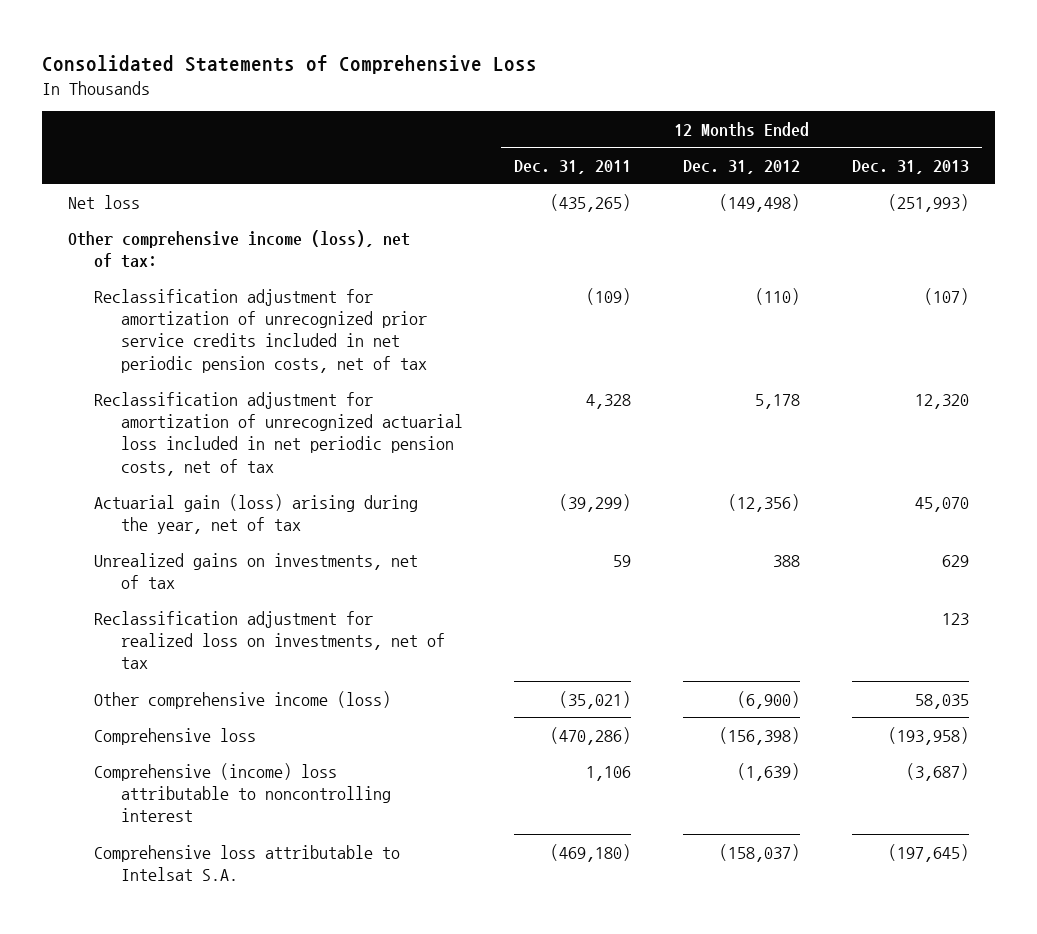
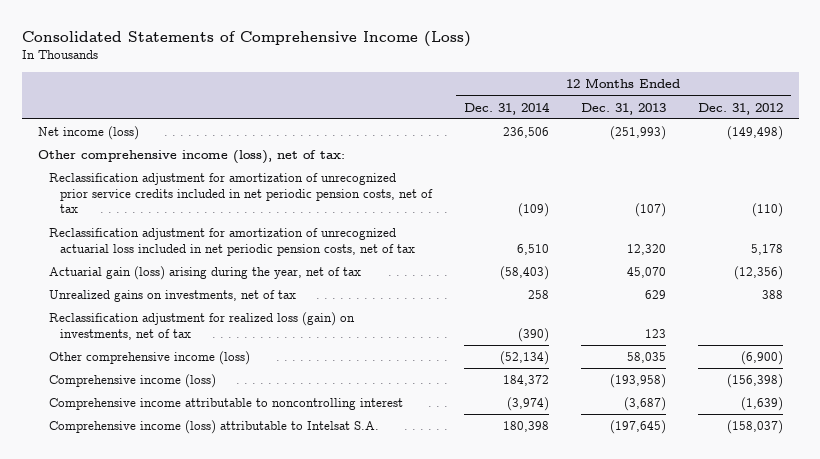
- Consolidated Statements of Comprehensive Loss
+ Consolidated Statements of Comprehensive Income (Loss)
- | 12 Months Ended Dec. 31, 2011 | 12 Months Ended Dec. 31, 2012 | 12 Months Ended Dec. 31, 2013
+ | 12 Months Ended Dec. 31, 2014 | 12 Months Ended Dec. 31, 2013 | 12 Months Ended Dec. 31, 2012
- Net loss | (435,265) | (149,498) | (251,993)
+ Net income (loss) | 236,506 | (251,993) | (149,498)
- Reclassification adjustment for realized loss on investments, net of tax | | | 123
+ Reclassification adjustment for realized loss (gain) on investments, net of tax | (390) | 123 |
- Comprehensive loss | (470,286) | (156,398) | (193,958)
- Comprehensive (income) loss attributable to noncontrolling interest | 1,106 | (1,639) | (3,687)
- Comprehensive loss attributable to Intelsat S.A. | (469,180) | (158,037) | (197,645)
+ Comprehensive income (loss) | 184,372 | (193,958) | (156,398)
+ Comprehensive income attributable to noncontrolling interest | (3,974) | (3,687) | (1,639)
+ Comprehensive income (loss) attributable to Intelsat S.A. | 180,398 | (197,645) | (158,037)

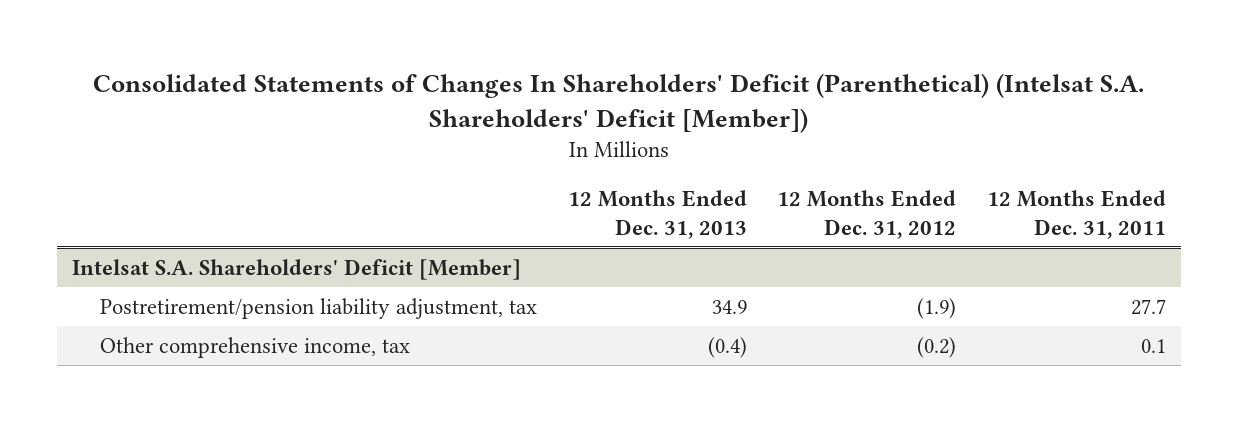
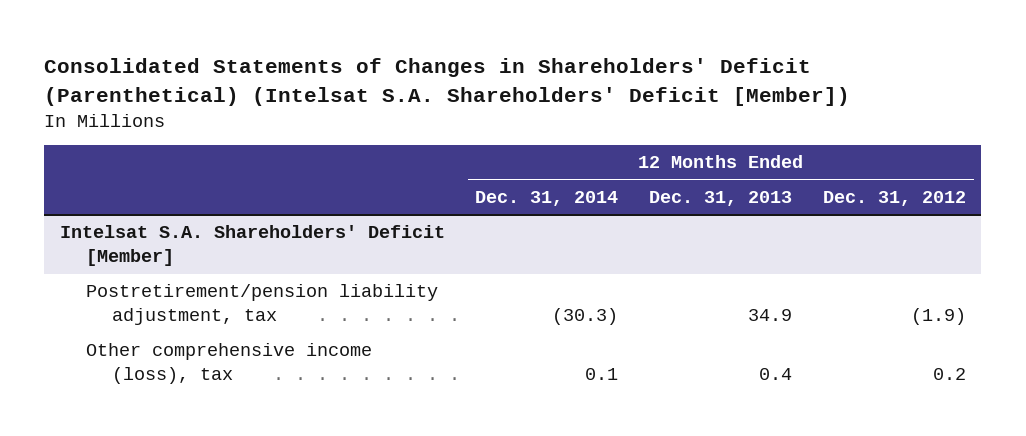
- Consolidated Statements of Changes In Shareholders' Deficit (Parenthetical) (Intelsat S.A. Shareholders' Deficit [Member])
+ Consolidated Statements of Changes in Shareholders' Deficit (Parenthetical) (Intelsat S.A. Shareholders' Deficit [Member])
- | 12 Months Ended Dec. 31, 2013 | 12 Months Ended Dec. 31, 2012 | 12 Months Ended Dec. 31, 2011
+ | 12 Months Ended Dec. 31, 2014 | 12 Months Ended Dec. 31, 2013 | 12 Months Ended Dec. 31, 2012
@ Intelsat S.A. Shareholders' Deficit [Member]
- Other comprehensive income, tax | (0.4) | (0.2) | 0.1
+ Other comprehensive income (loss), tax | 0.1 | 0.4 | 0.2

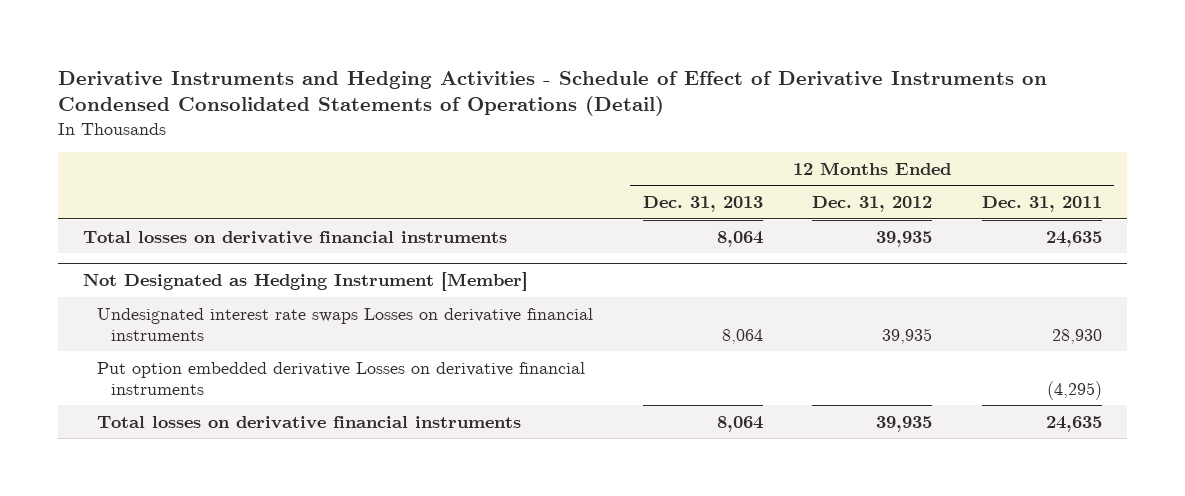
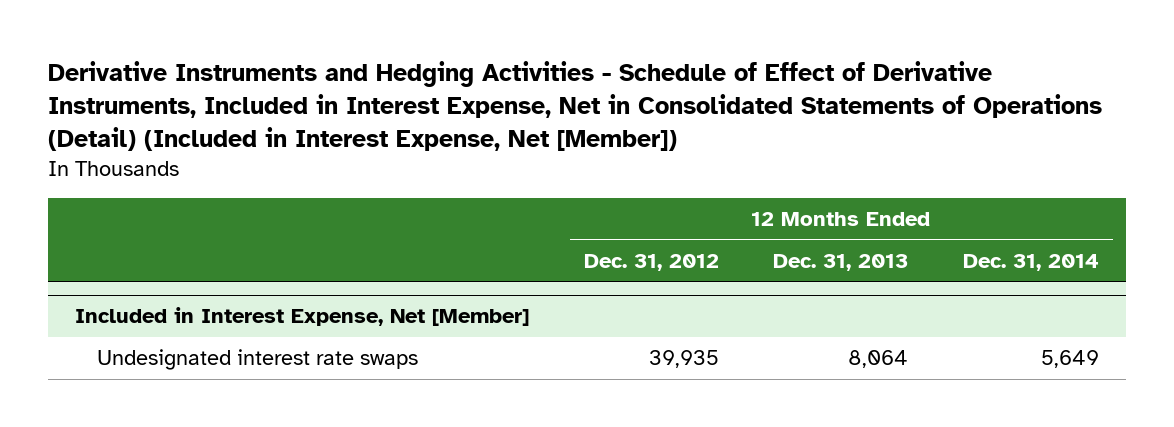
- Derivative Instruments and Hedging Activities - Schedule of Effect of Derivative Instruments on Condensed Consolidated Statements of Operations (Detail)
+ Derivative Instruments and Hedging Activities - Schedule of Effect of Derivative Instruments, Included in Interest Expense, Net in Consolidated Statements of Operations (Detail) (Included in Interest Expense, Net [Member])
- | 12 Months Ended Dec. 31, 2013 | 12 Months Ended Dec. 31, 2012 | 12 Months Ended Dec. 31, 2011
+ | 12 Months Ended Dec. 31, 2012 | 12 Months Ended Dec. 31, 2013 | 12 Months Ended Dec. 31, 2014
- Total losses on derivative financial instruments | 8,064 | 39,935 | 24,635
- Not Designated as Hedging Instrument [Member]
- Undesignated interest rate swaps Losses on derivative financial instruments | 8,064 | 39,935 | 28,930
- Put option embedded derivative Losses on derivative financial instruments | | | (4,295)
- Total losses on derivative financial instruments | 8,064 | 39,935 | 24,635
+ Included in Interest Expense, Net [Member]
+ Undesignated interest rate swaps | 39,935 | 8,064 | 5,649

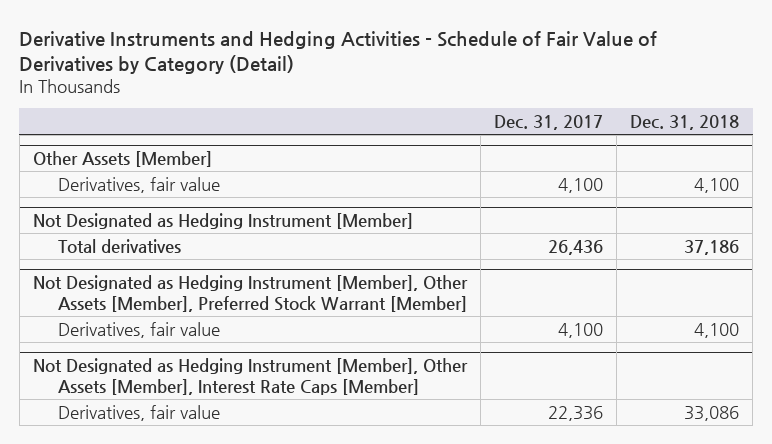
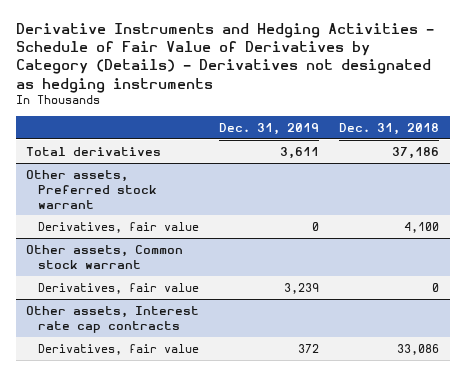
- Derivative Instruments and Hedging Activities - Schedule of Fair Value of Derivatives by Category (Detail)
+ Derivative Instruments and Hedging Activities - Schedule of Fair Value of Derivatives by Category (Details) - Derivatives not designated as hedging instruments
- | Dec. 31, 2017 | Dec. 31, 2018
+ | Dec. 31, 2019 | Dec. 31, 2018
- Other Assets [Member]
- Derivatives, fair value | 4,100 | 4,100
- Not Designated as Hedging Instrument [Member]
- Not Designated as Hedging Instrument [Member], Other Assets [Member], Preferred Stock Warrant [Member]
+ Other assets, Preferred stock warrant
- Not Designated as Hedging Instrument [Member], Other Assets [Member], Interest Rate Caps [Member]
+ Other assets, Common stock warrant
+ Derivatives, fair value | 3,239 | 0
+ Other assets, Interest rate cap contracts

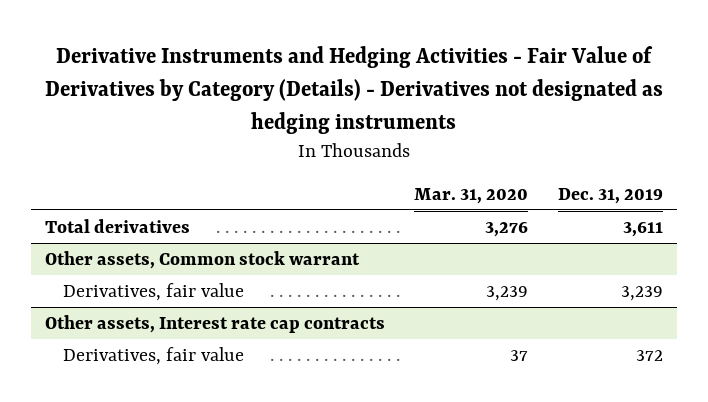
- Derivative Instruments and Hedging Activities - Schedule of Fair Value of Derivatives by Category (Details) - Derivatives not designated as hedging instruments
+ Derivative Instruments and Hedging Activities - Fair Value of Derivatives by Category (Details) - Derivatives not designated as hedging instruments
- | Dec. 31, 2019 | Dec. 31, 2018
+ | Mar. 31, 2020 | Dec. 31, 2019
- Other assets, Preferred stock warrant
- Derivatives, fair value | 0 | 4,100

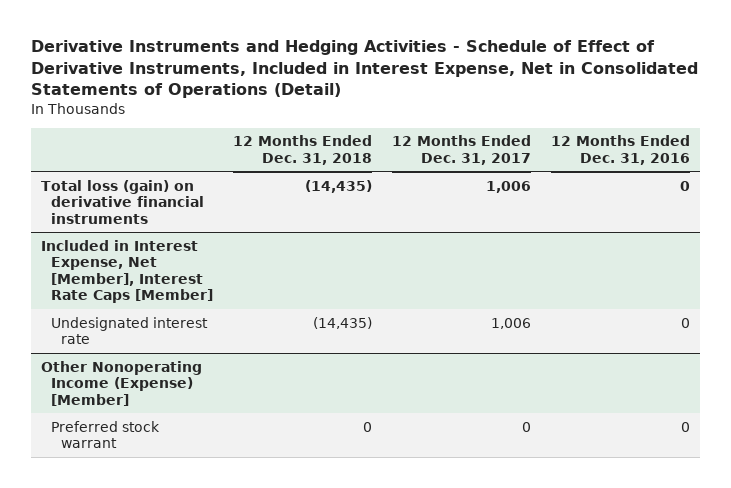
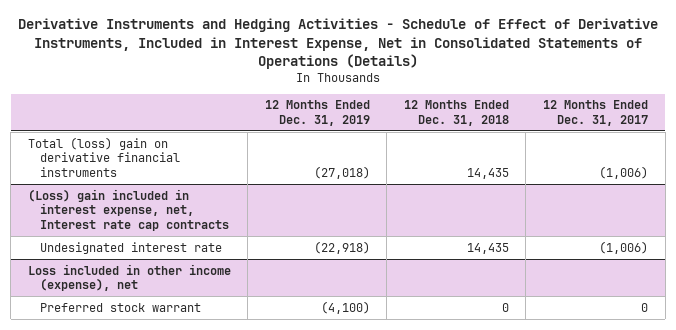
- Derivative Instruments and Hedging Activities - Schedule of Effect of Derivative Instruments, Included in Interest Expense, Net in Consolidated Statements of Operations (Detail)
+ Derivative Instruments and Hedging Activities - Schedule of Effect of Derivative Instruments, Included in Interest Expense, Net in Consolidated Statements of Operations (Details)
- | 12 Months Ended Dec. 31, 2018 | 12 Months Ended Dec. 31, 2017 | 12 Months Ended Dec. 31, 2016
+ | 12 Months Ended Dec. 31, 2019 | 12 Months Ended Dec. 31, 2018 | 12 Months Ended Dec. 31, 2017
- Total loss (gain) on derivative financial instruments | (14,435) | 1,006 | 0
- Included in Interest Expense, Net [Member], Interest Rate Caps [Member]
- Undesignated interest rate | (14,435) | 1,006 | 0
- Other Nonoperating Income (Expense) [Member]
+ Total (loss) gain on derivative financial instruments | (27,018) | 14,435 | (1,006)
+ (Loss) gain included in interest expense, net, Interest rate cap contracts
+ Undesignated interest rate | (22,918) | 14,435 | (1,006)
+ Loss included in other income (expense), net

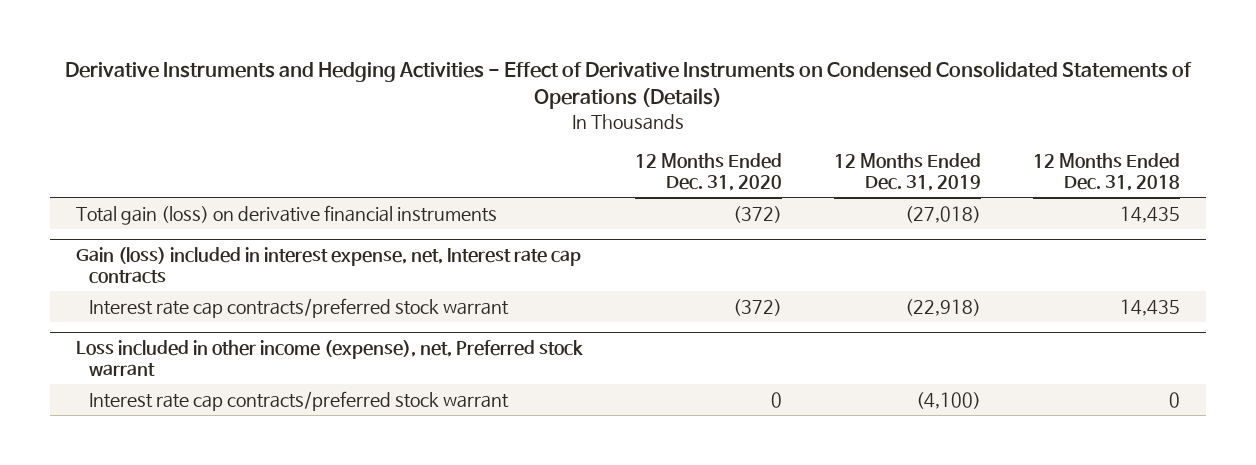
- Derivative Instruments and Hedging Activities - Schedule of Effect of Derivative Instruments, Included in Interest Expense, Net in Consolidated Statements of Operations (Details)
+ Derivative Instruments and Hedging Activities - Effect of Derivative Instruments on Condensed Consolidated Statements of Operations (Details)
- | 12 Months Ended Dec. 31, 2019 | 12 Months Ended Dec. 31, 2018 | 12 Months Ended Dec. 31, 2017
+ | 12 Months Ended Dec. 31, 2020 | 12 Months Ended Dec. 31, 2019 | 12 Months Ended Dec. 31, 2018
- Total (loss) gain on derivative financial instruments | (27,018) | 14,435 | (1,006)
- (Loss) gain included in interest expense, net, Interest rate cap contracts
- Undesignated interest rate | (22,918) | 14,435 | (1,006)
- Loss included in other income (expense), net
- Preferred stock warrant | (4,100) | 0 | 0
+ Total gain (loss) on derivative financial instruments | (372) | (27,018) | 14,435
+ Gain (loss) included in interest expense, net, Interest rate cap contracts
+ Interest rate cap contracts/preferred stock warrant | (372) | (22,918) | 14,435
+ Loss included in other income (expense), net, Preferred stock warrant
+ Interest rate cap contracts/preferred stock warrant | 0 | (4,100) | 0

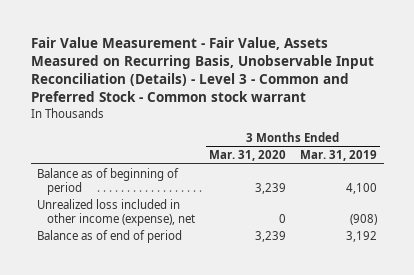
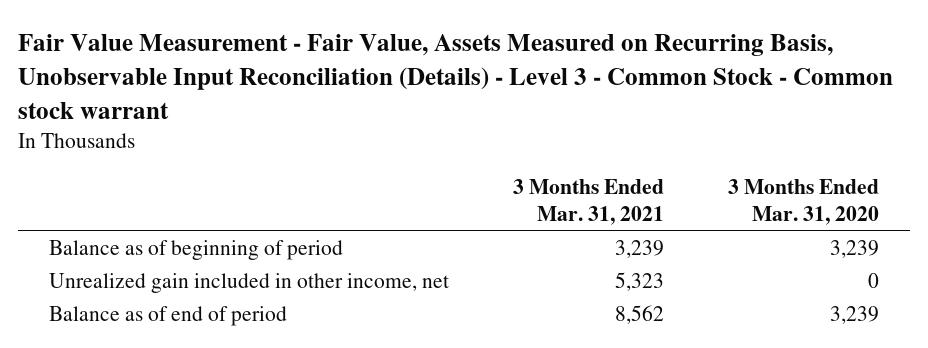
- Fair Value Measurement - Fair Value, Assets Measured on Recurring Basis, Unobservable Input Reconciliation (Details) - Level 3 - Common and Preferred Stock - Common stock warrant
+ Fair Value Measurement - Fair Value, Assets Measured on Recurring Basis, Unobservable Input Reconciliation (Details) - Level 3 - Common Stock - Common stock warrant
- | 3 Months Ended Mar. 31, 2020 | 3 Months Ended Mar. 31, 2019
+ | 3 Months Ended Mar. 31, 2021 | 3 Months Ended Mar. 31, 2020
- Unrealized loss included in other income (expense), net | 0 | (908)
+ Unrealized gain included in other income, net | 5,323 | 0

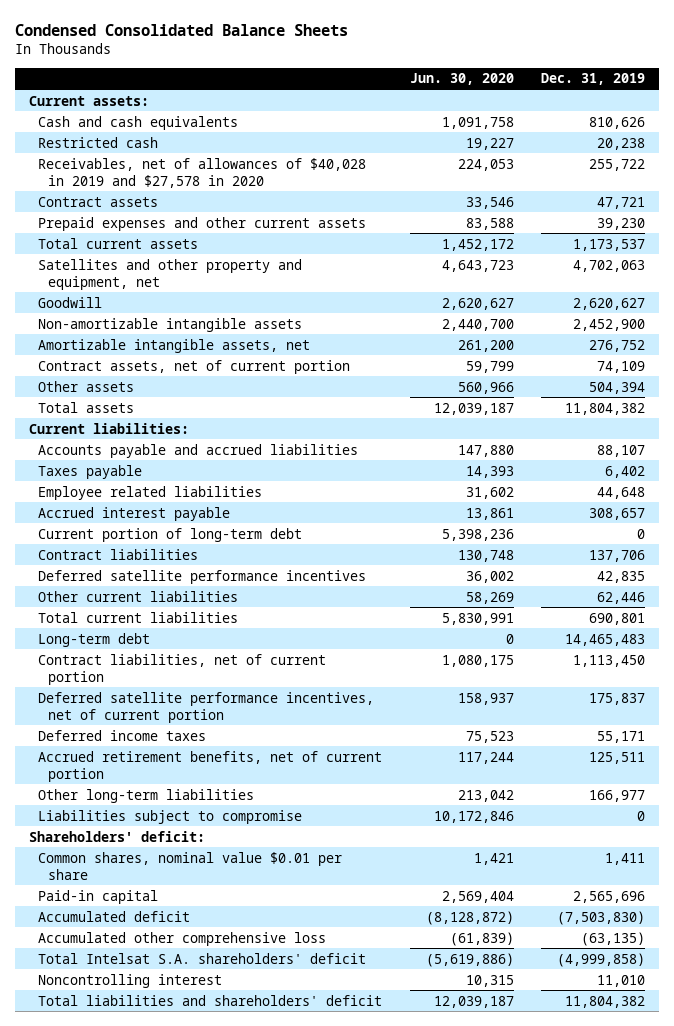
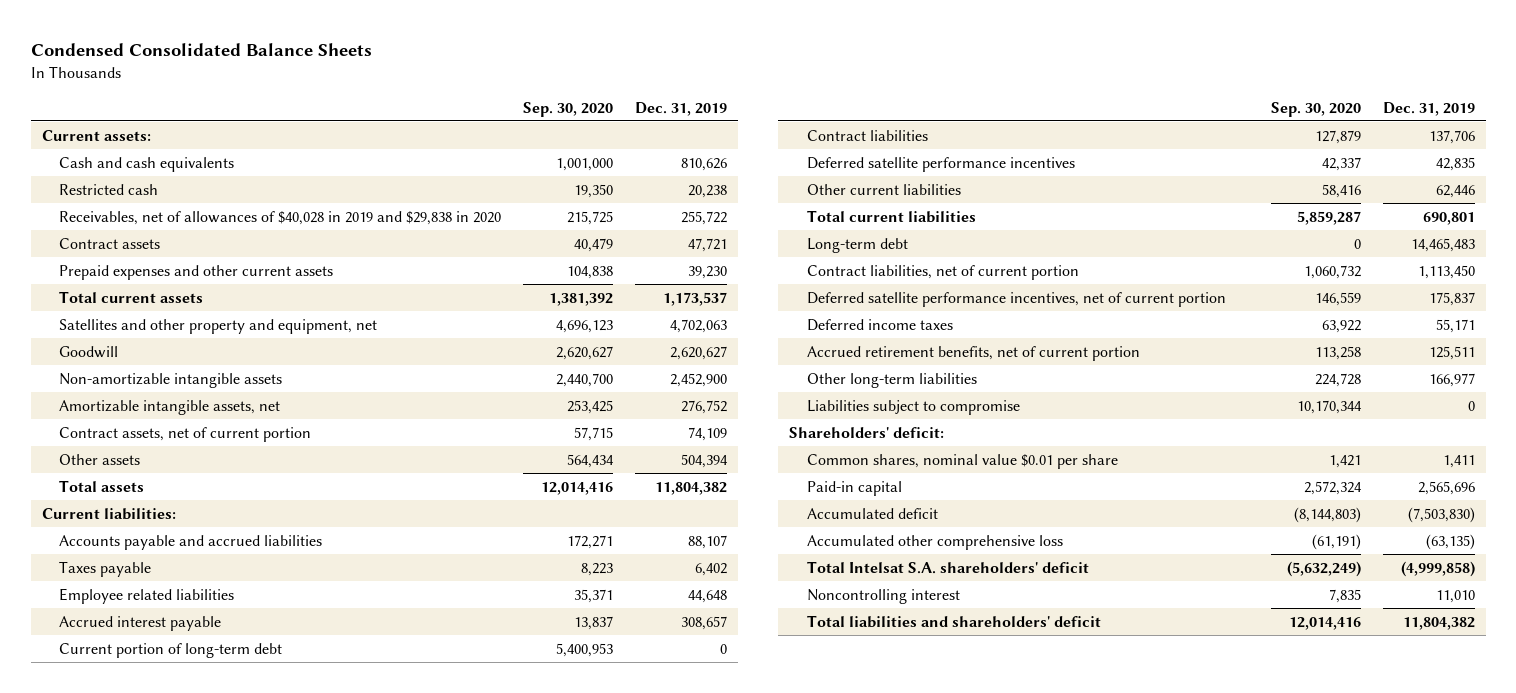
- | Jun. 30, 2020 | Dec. 31, 2019
+ | Sep. 30, 2020 | Dec. 31, 2019
- Receivables, net of allowances of $40,028 in 2019 and $27,578 in 2020 | 224,053 | 255,722
+ Receivables, net of allowances of $40,028 in 2019 and $29,838 in 2020 | 215,725 | 255,722

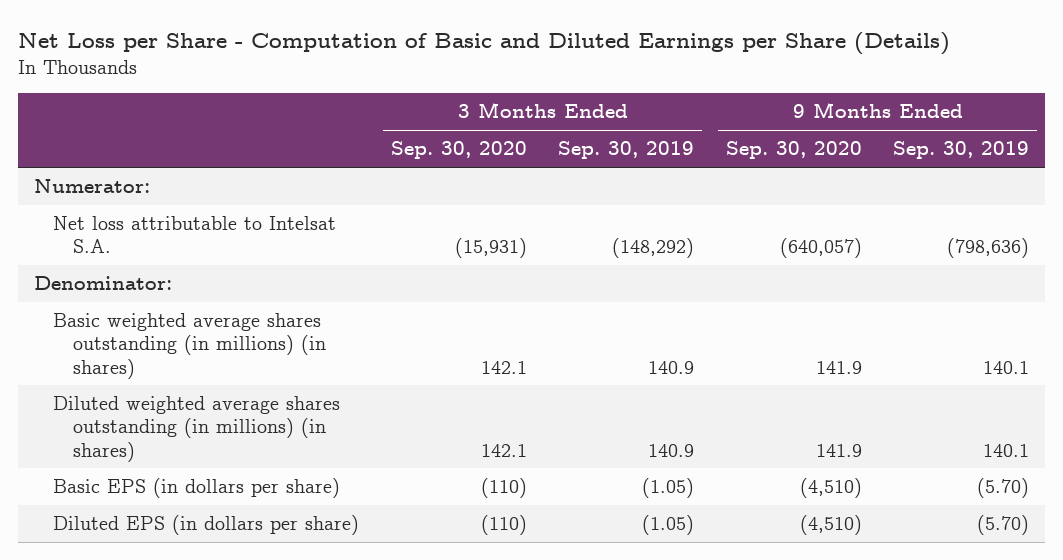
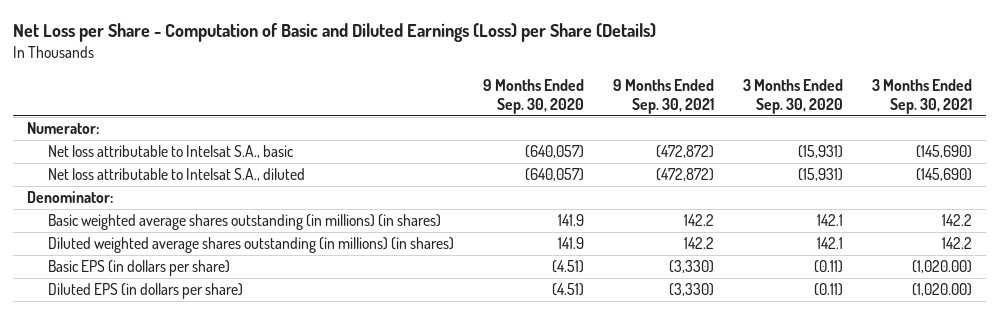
- Net Loss per Share - Computation of Basic and Diluted Earnings per Share (Details)
+ Net Loss per Share - Computation of Basic and Diluted Earnings (Loss) per Share (Details)
- | 3 Months Ended Sep. 30, 2020 | 3 Months Ended Sep. 30, 2019 | 9 Months Ended Sep. 30, 2020 | 9 Months Ended Sep. 30, 2019
+ | 9 Months Ended Sep. 30, 2020 | 9 Months Ended Sep. 30, 2021 | 3 Months Ended Sep. 30, 2020 | 3 Months Ended Sep. 30, 2021
- Net loss attributable to Intelsat S.A. | (15,931) | (148,292) | (640,057) | (798,636)
+ Net loss attributable to Intelsat S.A., basic | (640,057) | (472,872) | (15,931) | (145,690)
+ Net loss attributable to Intelsat S.A., diluted | (640,057) | (472,872) | (15,931) | (145,690)
- Basic EPS (in dollars per share) | (110) | (1.05) | (4,510) | (5.70)
- Diluted EPS (in dollars per share) | (110) | (1.05) | (4,510) | (5.70)
+ Basic EPS (in dollars per share) | (4.51) | (3,330) | (0.11) | (1,020.00)
+ Diluted EPS (in dollars per share) | (4.51) | (3,330) | (0.11) | (1,020.00)

